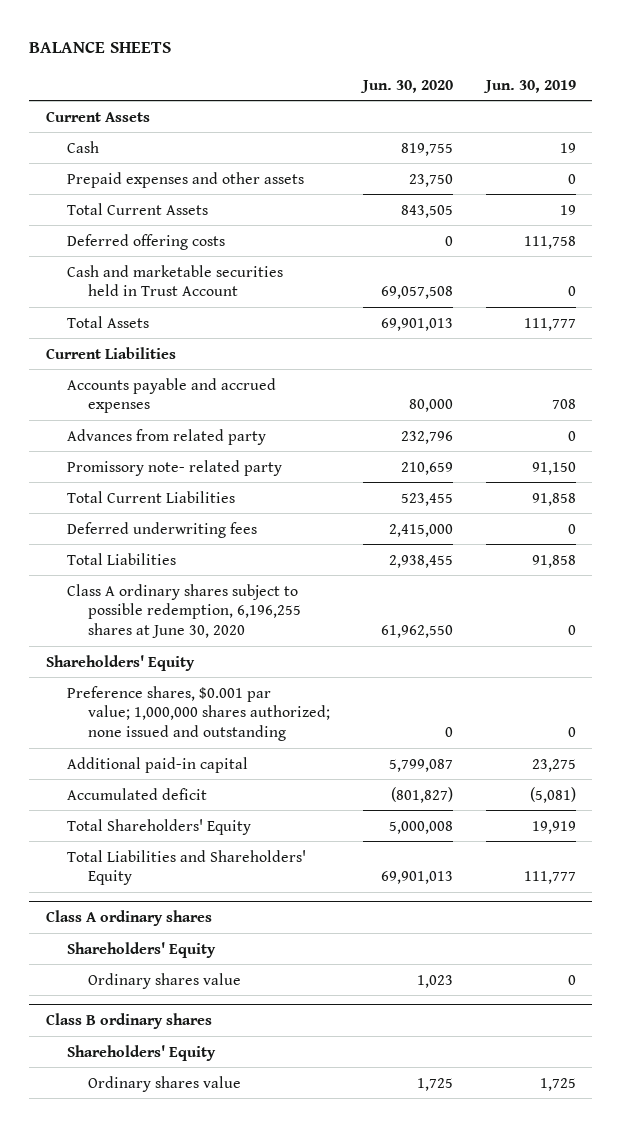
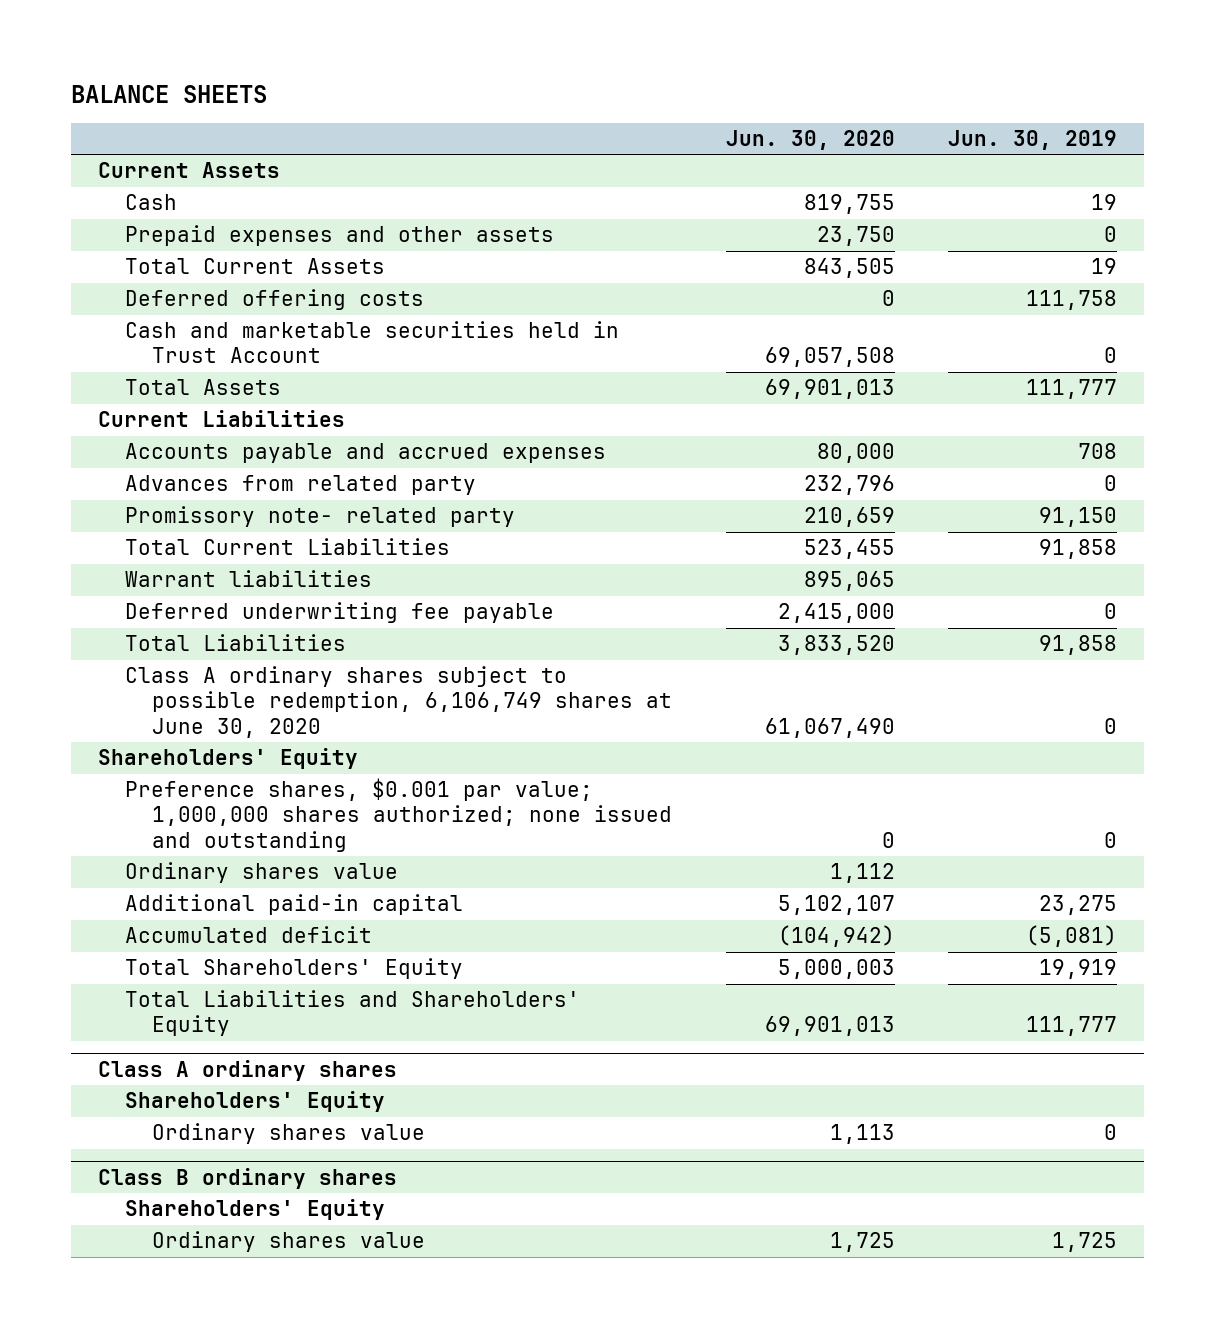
- Deferred underwriting fees | 2,415,000 | 0
- Total Liabilities | 2,938,455 | 91,858
- Class A ordinary shares subject to possible redemption, 6,196,255 shares at June 30, 2020 | 61,962,550 | 0
+ Warrant liabilities | 895,065 |
+ Deferred underwriting fee payable | 2,415,000 | 0
+ Total Liabilities | 3,833,520 | 91,858
+ Class A ordinary shares subject to possible redemption, 6,106,749 shares at June 30, 2020 | 61,067,490 | 0
- Additional paid-in capital | 5,799,087 | 23,275
- Accumulated deficit | (801,827) | (5,081)
- Total Shareholders' Equity | 5,000,008 | 19,919
+ Ordinary shares value | 1,112 |
+ Additional paid-in capital | 5,102,107 | 23,275
+ Accumulated deficit | (104,942) | (5,081)
+ Total Shareholders' Equity | 5,000,003 | 19,919
@ Class A ordinary shares
- Ordinary shares value | 1,023 | 0
+ Ordinary shares value | 1,113 | 0

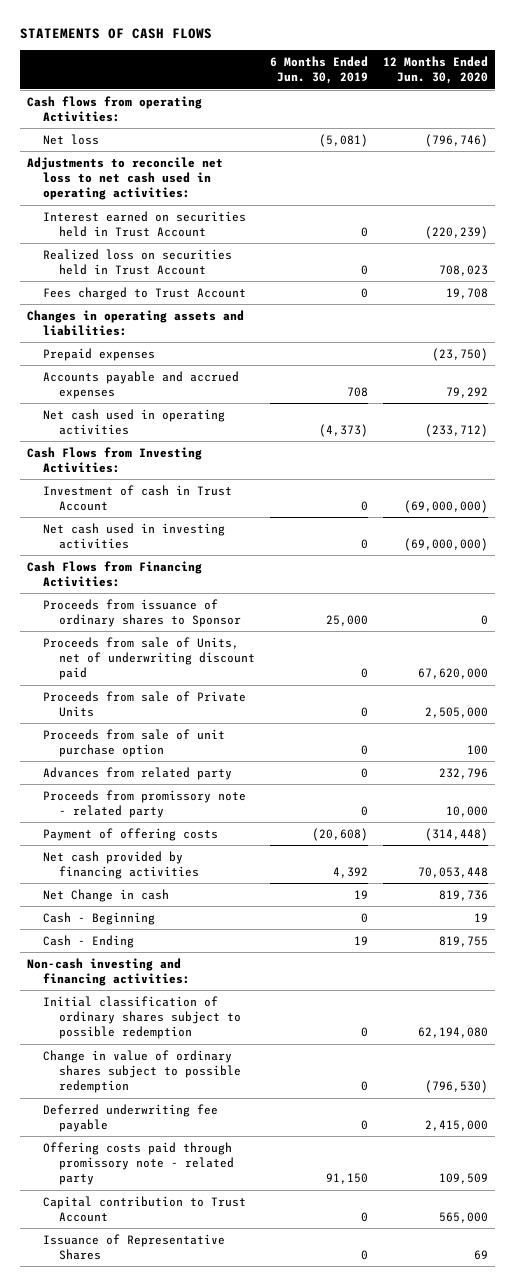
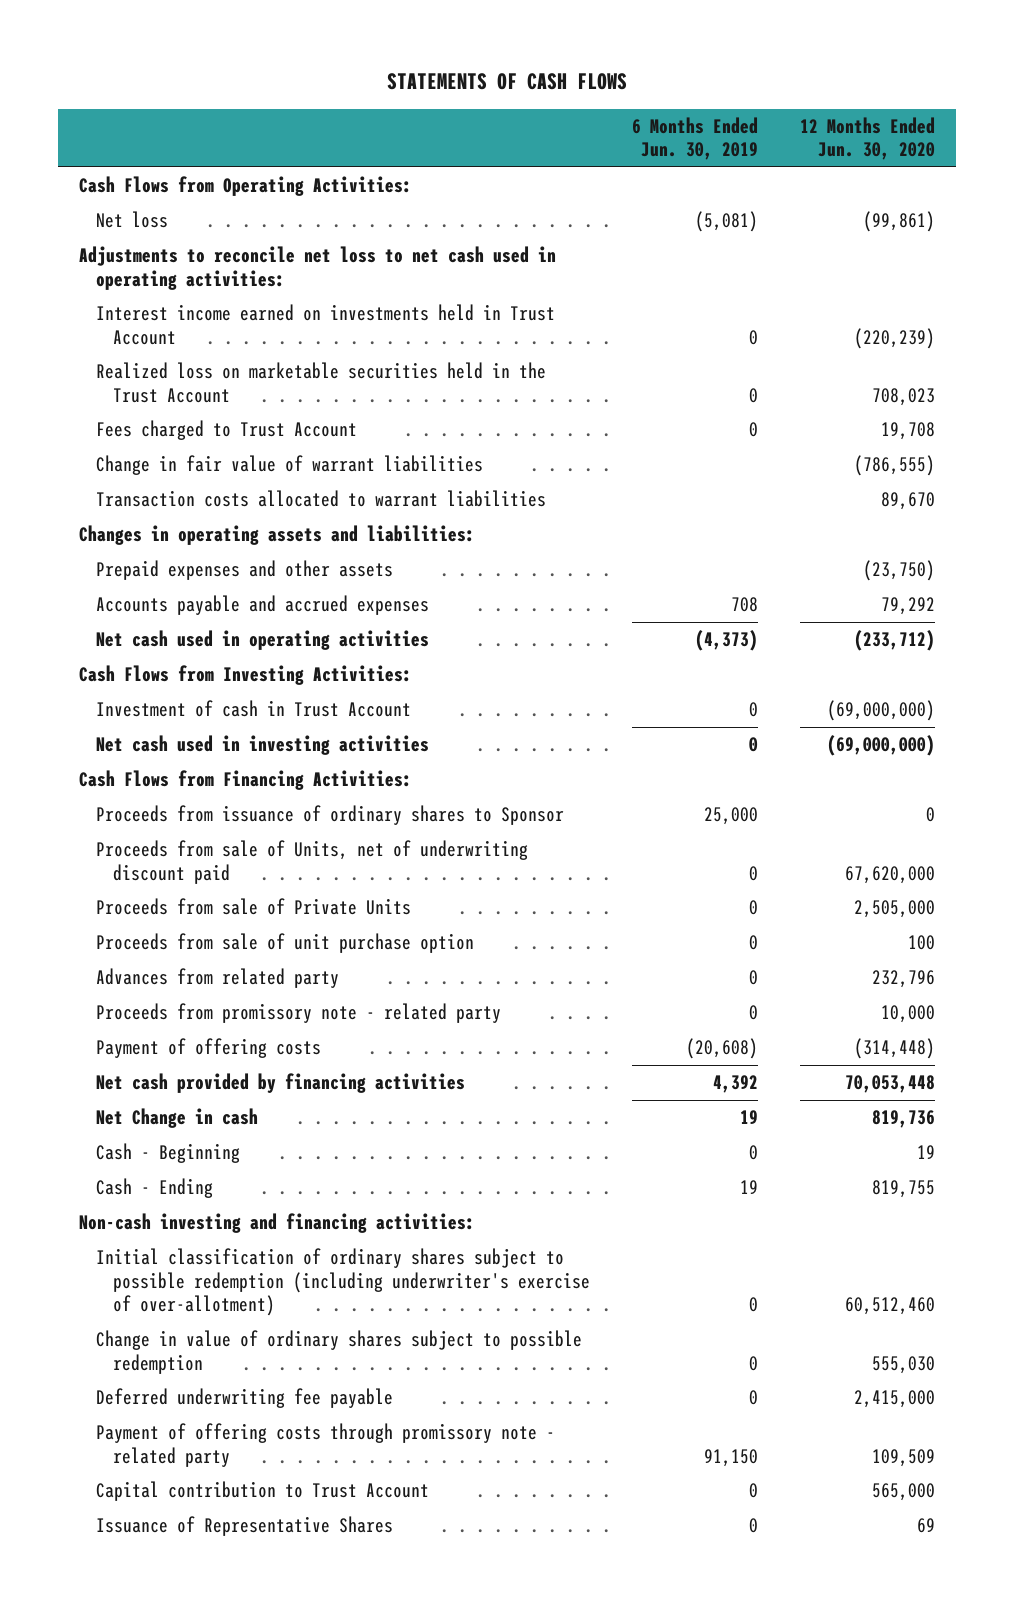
- Cash flows from operating Activities:
- Net loss | (5,081) | (796,746)
+ Cash Flows from Operating Activities:
+ Net loss | (5,081) | (99,861)
- Interest earned on securities held in Trust Account | 0 | (220,239)
- Realized loss on securities held in Trust Account | 0 | 708,023
+ Interest income earned on investments held in Trust Account | 0 | (220,239)
+ Realized loss on marketable securities held in the Trust Account | 0 | 708,023
+ Change in fair value of warrant liabilities | | (786,555)
+ Transaction costs allocated to warrant liabilities | | 89,670
- Prepaid expenses | | (23,750)
+ Prepaid expenses and other assets | | (23,750)
- Initial classification of ordinary shares subject to possible redemption | 0 | 62,194,080
- Change in value of ordinary shares subject to possible redemption | 0 | (796,530)
+ Initial classification of ordinary shares subject to possible redemption (including underwriter's exercise of over-allotment) | 0 | 60,512,460
+ Change in value of ordinary shares subject to possible redemption | 0 | 555,030
- Offering costs paid through promissory note - related party | 91,150 | 109,509
+ Payment of offering costs through promissory note - related party | 91,150 | 109,509

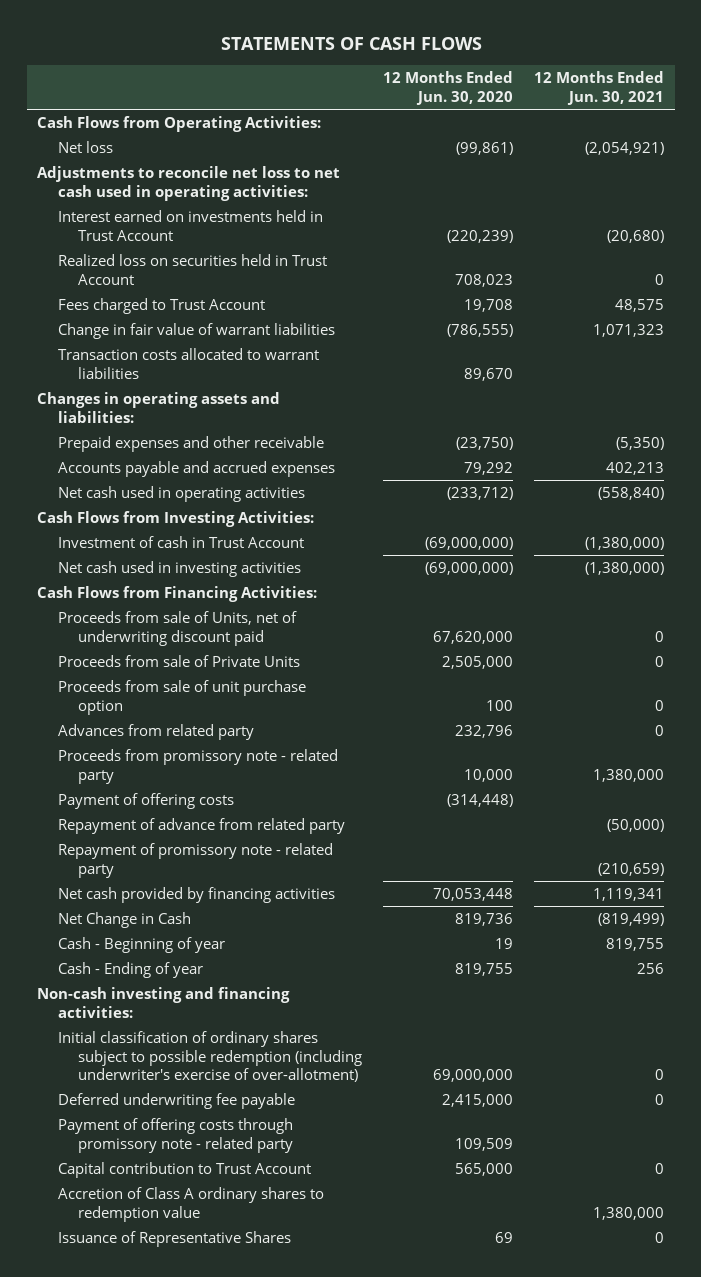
- | 6 Months Ended Jun. 30, 2019 | 12 Months Ended Jun. 30, 2020
+ | 12 Months Ended Jun. 30, 2020 | 12 Months Ended Jun. 30, 2021
- Interest income earned on investments held in Trust Account | 0 | (220,239)
- Realized loss on marketable securities held in the Trust Account | 0 | 708,023
+ Interest earned on investments held in Trust Account | (220,239) | (20,680)
+ Realized loss on securities held in Trust Account | 708,023 | 0
- Prepaid expenses and other assets | | (23,750)
+ Prepaid expenses and other receivable | (23,750) | (5,350)
- Proceeds from issuance of ordinary shares to Sponsor | 25,000 | 0
+ Repayment of advance from related party | | (50,000)
+ Repayment of promissory note - related party | | (210,659)
- Net Change in cash | 19 | 819,736
- Cash - Beginning | 0 | 19
- Cash - Ending | 19 | 819,755
+ Net Change in Cash | 819,736 | (819,499)
+ Cash - Beginning of year | 19 | 819,755
+ Cash - Ending of year | 819,755 | 256
- Initial classification of ordinary shares subject to possible redemption (including underwriter's exercise of over-allotment) | 0 | 60,512,460
- Change in value of ordinary shares subject to possible redemption | 0 | 555,030
+ Initial classification of ordinary shares subject to possible redemption (including underwriter's exercise of over-allotment) | 69,000,000 | 0
+ Accretion of Class A ordinary shares to redemption value | | 1,380,000

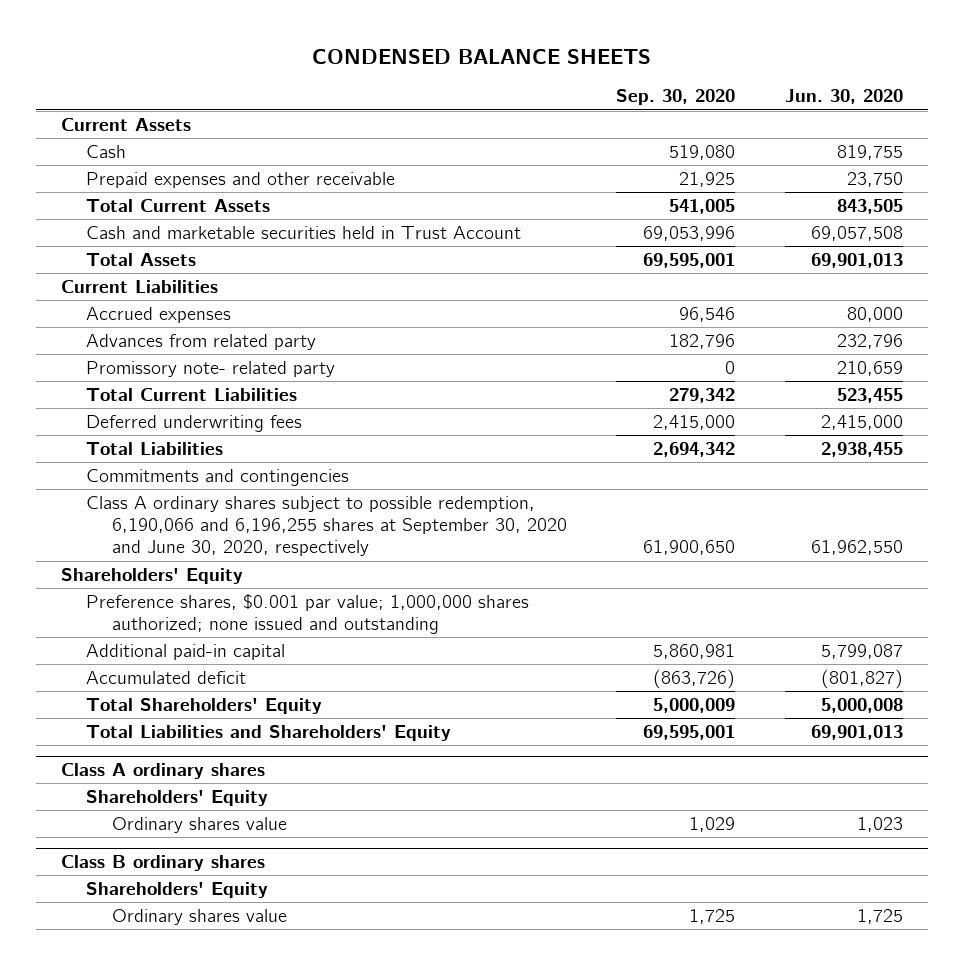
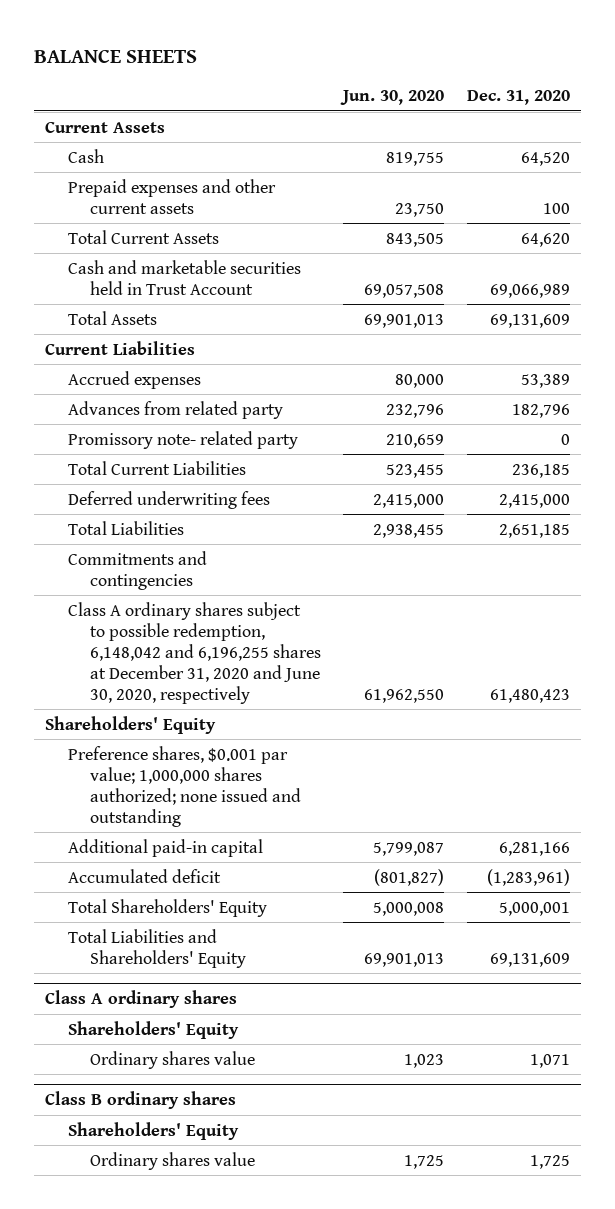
- CONDENSED BALANCE SHEETS
+ BALANCE SHEETS
- | Sep. 30, 2020 | Jun. 30, 2020
+ | Jun. 30, 2020 | Dec. 31, 2020
- Prepaid expenses and other receivable | 21,925 | 23,750
+ Prepaid expenses and other current assets | 23,750 | 100
- Class A ordinary shares subject to possible redemption, 6,190,066 and 6,196,255 shares at September 30, 2020 and June 30, 2020, respectively | 61,900,650 | 61,962,550
+ Class A ordinary shares subject to possible redemption, 6,148,042 and 6,196,255 shares at December 31, 2020 and June 30, 2020, respectively | 61,962,550 | 61,480,423

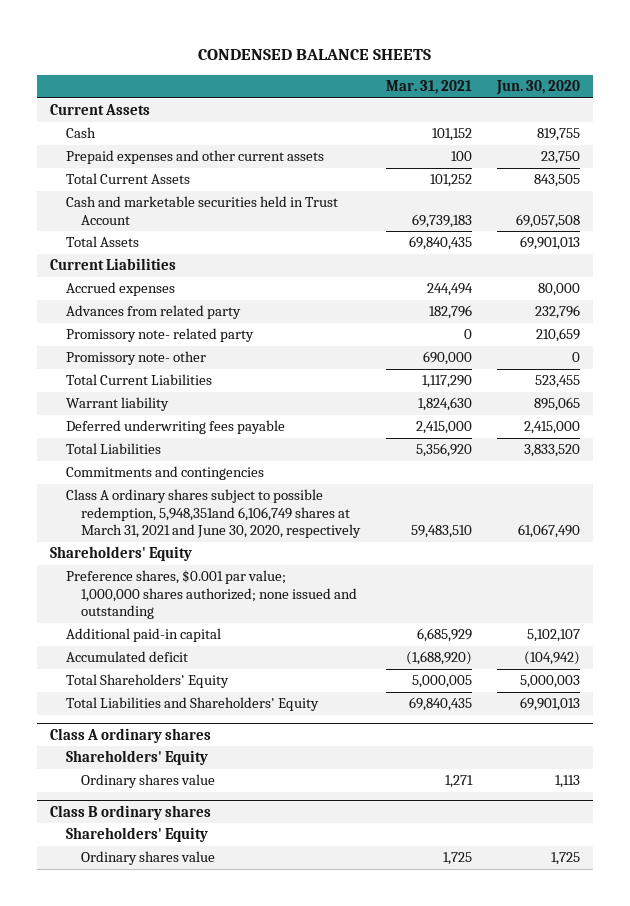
- BALANCE SHEETS
+ CONDENSED BALANCE SHEETS
- | Jun. 30, 2020 | Dec. 31, 2020
+ | Mar. 31, 2021 | Jun. 30, 2020
+ Promissory note- other | 690,000 | 0
- Deferred underwriting fees | 2,415,000 | 2,415,000
- Total Liabilities | 2,938,455 | 2,651,185
+ Warrant liability | 1,824,630 | 895,065
+ Deferred underwriting fees payable | 2,415,000 | 2,415,000
+ Total Liabilities | 5,356,920 | 3,833,520
- Class A ordinary shares subject to possible redemption, 6,148,042 and 6,196,255 shares at December 31, 2020 and June 30, 2020, respectively | 61,962,550 | 61,480,423
+ Class A ordinary shares subject to possible redemption, 5,948,351and 6,106,749 shares at March 31, 2021 and June 30, 2020, respectively | 59,483,510 | 61,067,490
- Additional paid-in capital | 5,799,087 | 6,281,166
- Accumulated deficit | (801,827) | (1,283,961)
- Total Shareholders' Equity | 5,000,008 | 5,000,001
+ Additional paid-in capital | 6,685,929 | 5,102,107
+ Accumulated deficit | (1,688,920) | (104,942)
+ Total Shareholders' Equity | 5,000,005 | 5,000,003
@ Class A ordinary shares
- Ordinary shares value | 1,023 | 1,071
+ Ordinary shares value | 1,271 | 1,113

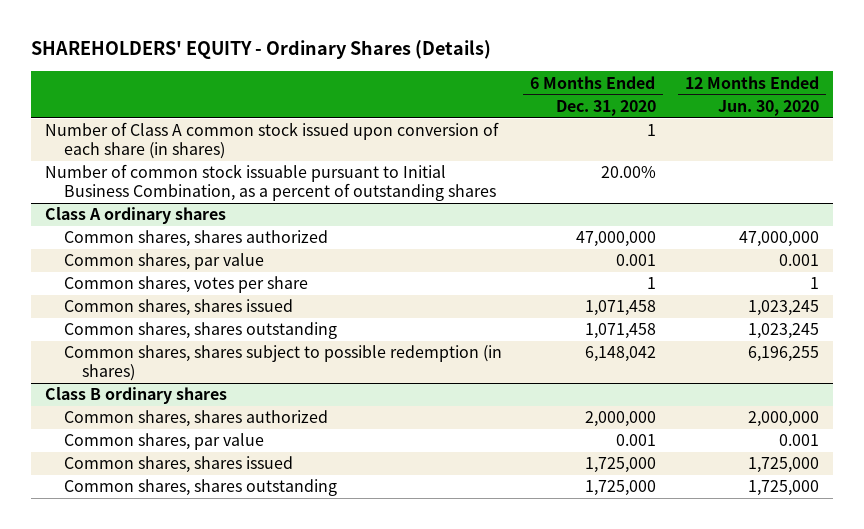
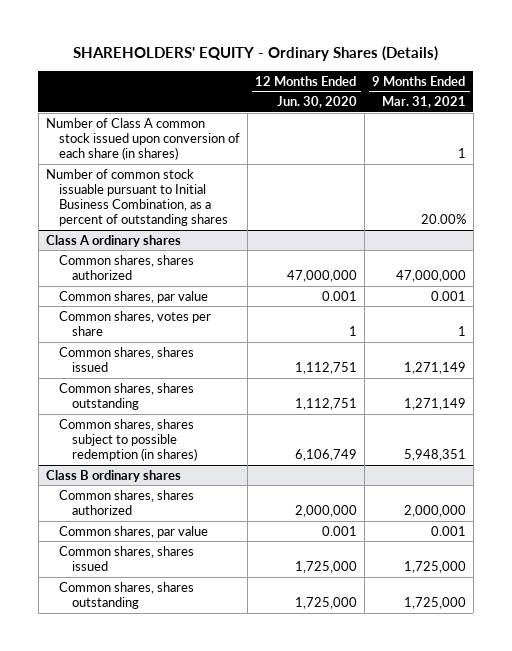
- | 6 Months Ended Dec. 31, 2020 | 12 Months Ended Jun. 30, 2020
+ | 12 Months Ended Jun. 30, 2020 | 9 Months Ended Mar. 31, 2021
@ Class A ordinary shares
- Common shares, shares issued | 1,071,458 | 1,023,245
- Common shares, shares outstanding | 1,071,458 | 1,023,245
- Common shares, shares subject to possible redemption (in shares) | 6,148,042 | 6,196,255
+ Common shares, shares issued | 1,112,751 | 1,271,149
+ Common shares, shares outstanding | 1,112,751 | 1,271,149
+ Common shares, shares subject to possible redemption (in shares) | 6,106,749 | 5,948,351

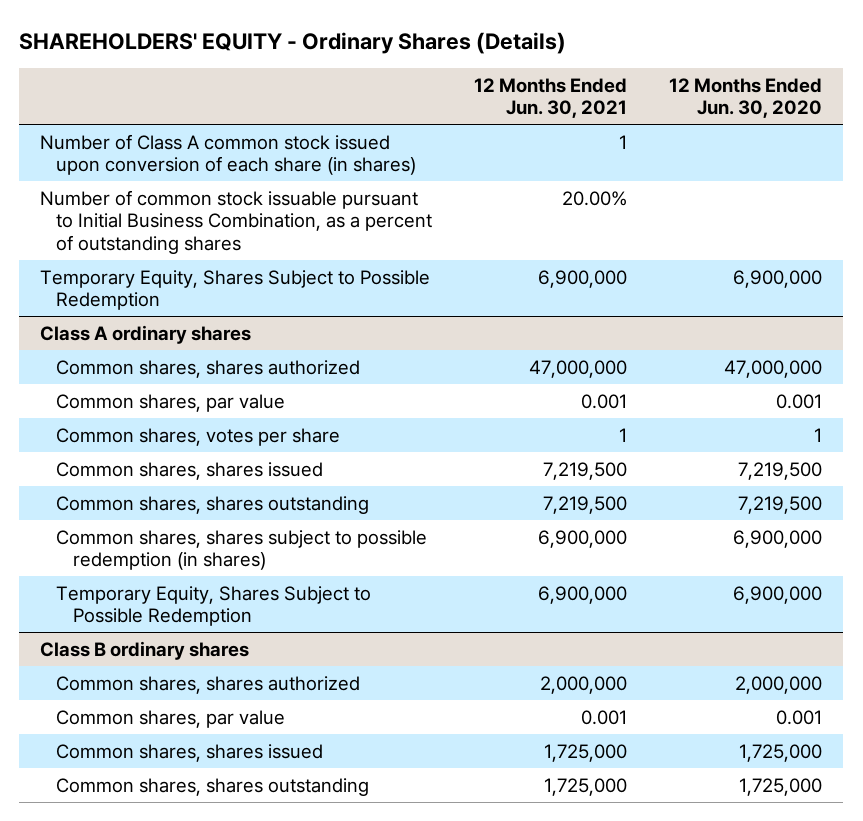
- | 12 Months Ended Jun. 30, 2020 | 9 Months Ended Mar. 31, 2021
+ | 12 Months Ended Jun. 30, 2021 | 12 Months Ended Jun. 30, 2020
+ Temporary Equity, Shares Subject to Possible Redemption | 6,900,000 | 6,900,000
@ Class A ordinary shares
- Common shares, shares issued | 1,112,751 | 1,271,149
- Common shares, shares outstanding | 1,112,751 | 1,271,149
- Common shares, shares subject to possible redemption (in shares) | 6,106,749 | 5,948,351
+ Common shares, shares issued | 7,219,500 | 7,219,500
+ Common shares, shares outstanding | 7,219,500 | 7,219,500
+ Common shares, shares subject to possible redemption (in shares) | 6,900,000 | 6,900,000
+ Temporary Equity, Shares Subject to Possible Redemption | 6,900,000 | 6,900,000

